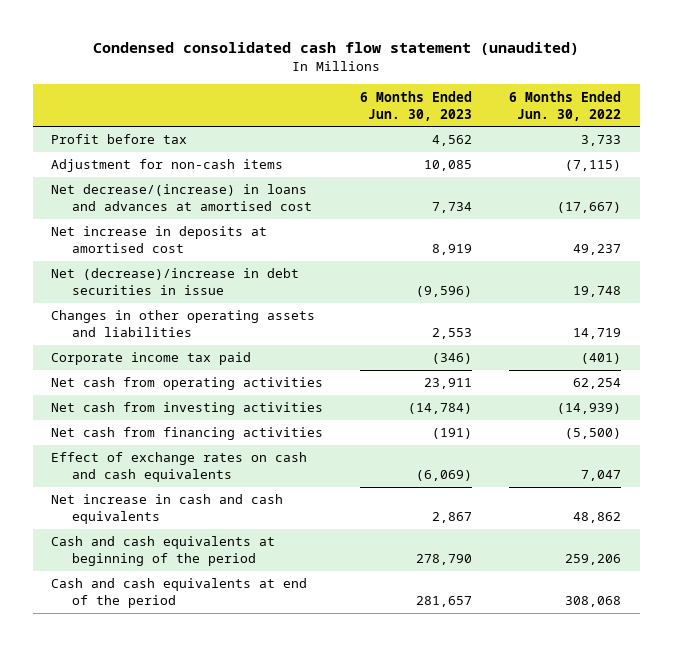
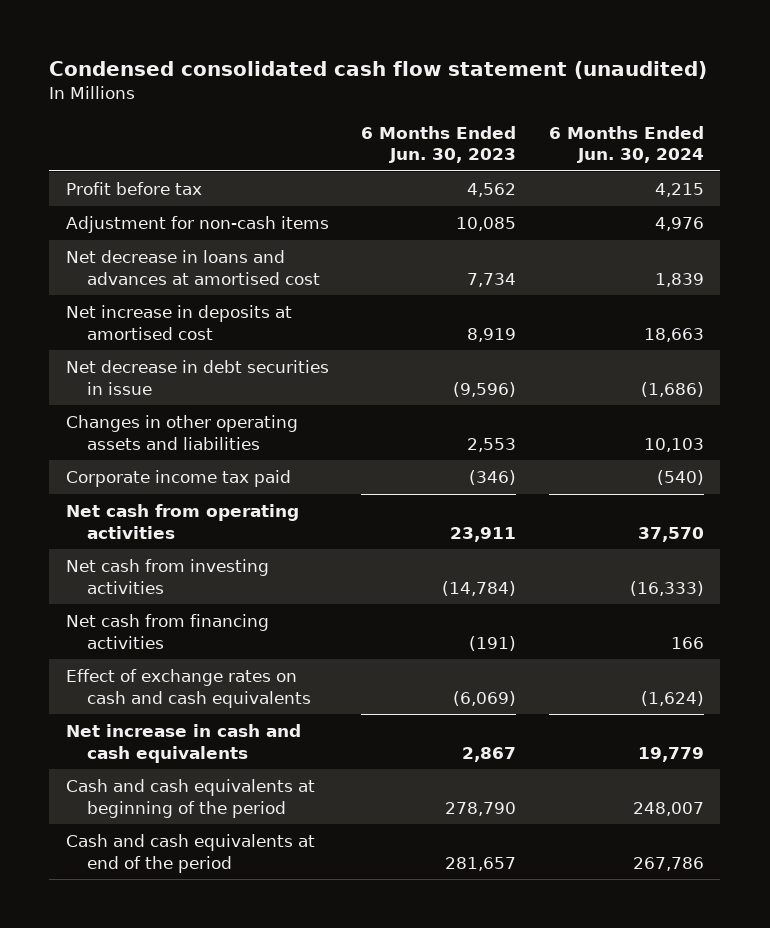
- | 6 Months Ended Jun. 30, 2023 | 6 Months Ended Jun. 30, 2022
+ | 6 Months Ended Jun. 30, 2023 | 6 Months Ended Jun. 30, 2024
- Net decrease/(increase) in loans and advances at amortised cost | 7,734 | (17,667)
+ Net decrease in loans and advances at amortised cost | 7,734 | 1,839
- Net (decrease)/increase in debt securities in issue | (9,596) | 19,748
+ Net decrease in debt securities in issue | (9,596) | (1,686)

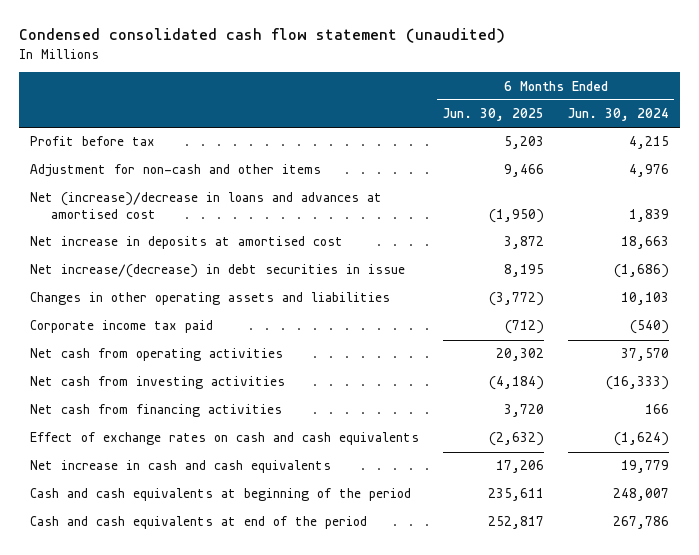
- | 6 Months Ended Jun. 30, 2023 | 6 Months Ended Jun. 30, 2024
+ | 6 Months Ended Jun. 30, 2025 | 6 Months Ended Jun. 30, 2024
- Adjustment for non-cash items | 10,085 | 4,976
- Net decrease in loans and advances at amortised cost | 7,734 | 1,839
+ Adjustment for non-cash and other items | 9,466 | 4,976
+ Net (increase)/decrease in loans and advances at amortised cost | (1,950) | 1,839
- Net decrease in debt securities in issue | (9,596) | (1,686)
+ Net increase/(decrease) in debt securities in issue | 8,195 | (1,686)

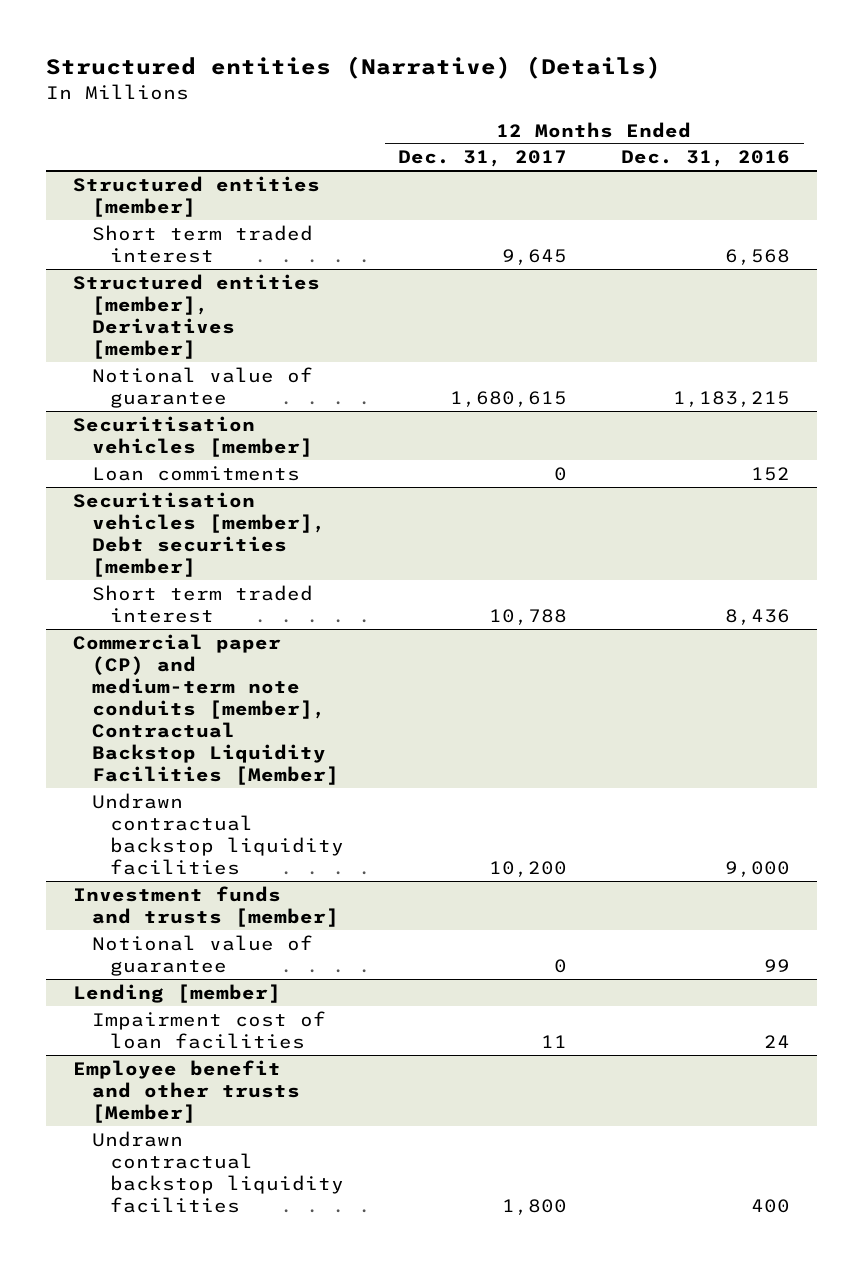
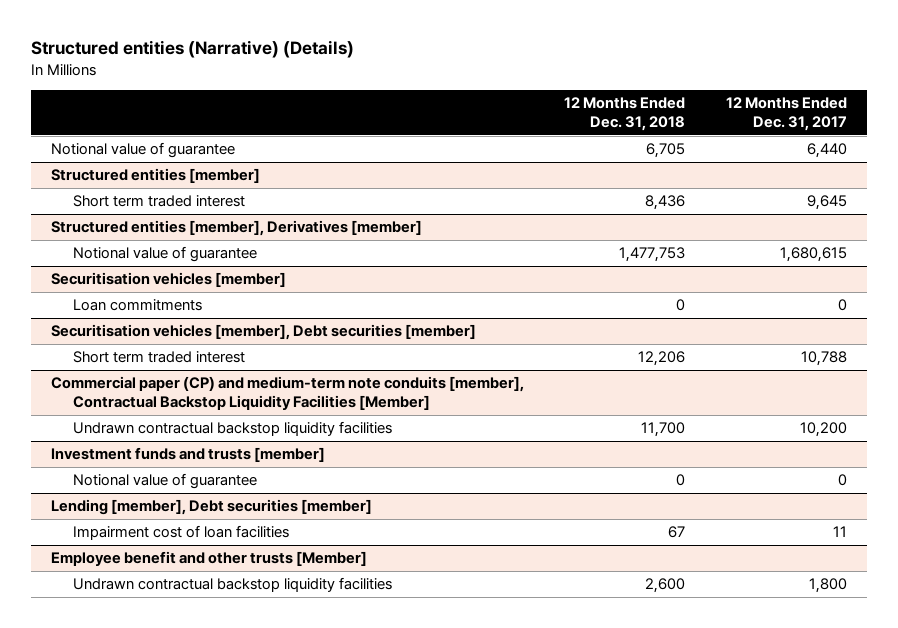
- | 12 Months Ended Dec. 31, 2017 | 12 Months Ended Dec. 31, 2016
+ | 12 Months Ended Dec. 31, 2018 | 12 Months Ended Dec. 31, 2017
+ Notional value of guarantee | 6,705 | 6,440
- Lending [member]
+ Lending [member], Debt securities [member]

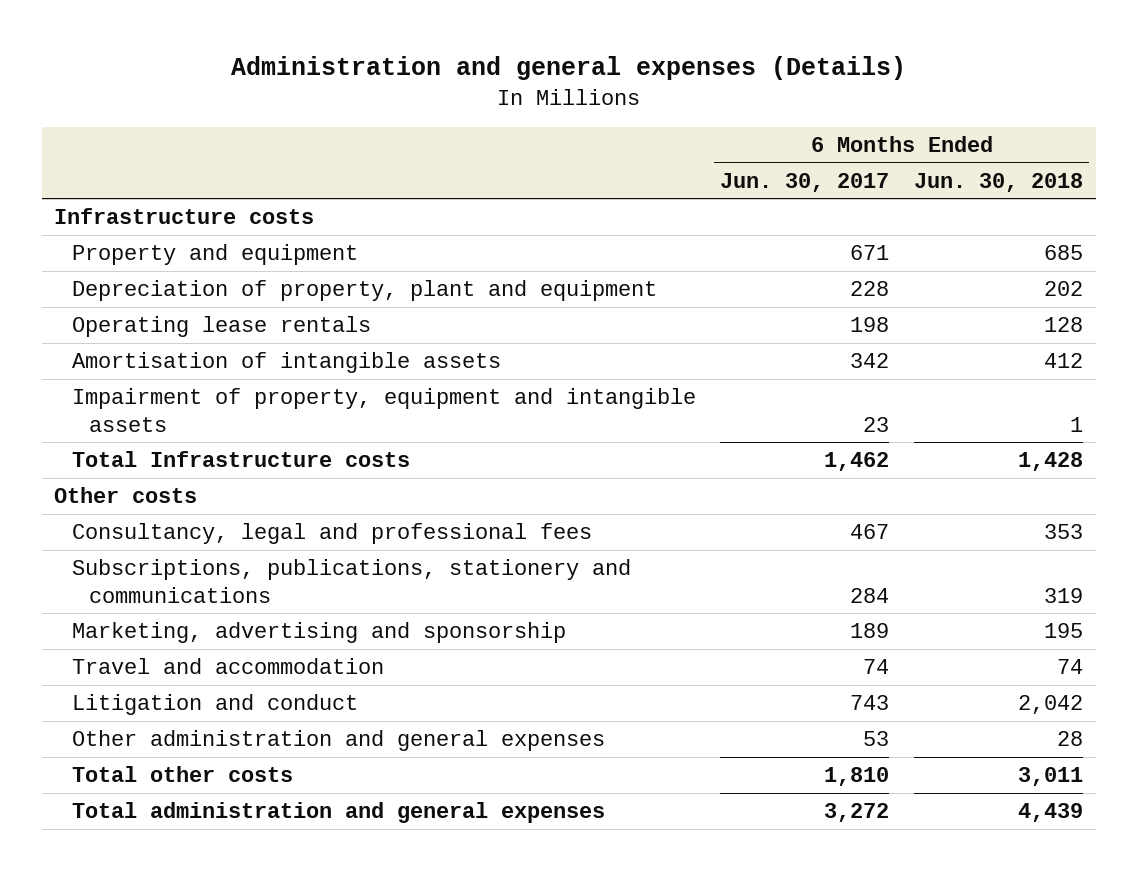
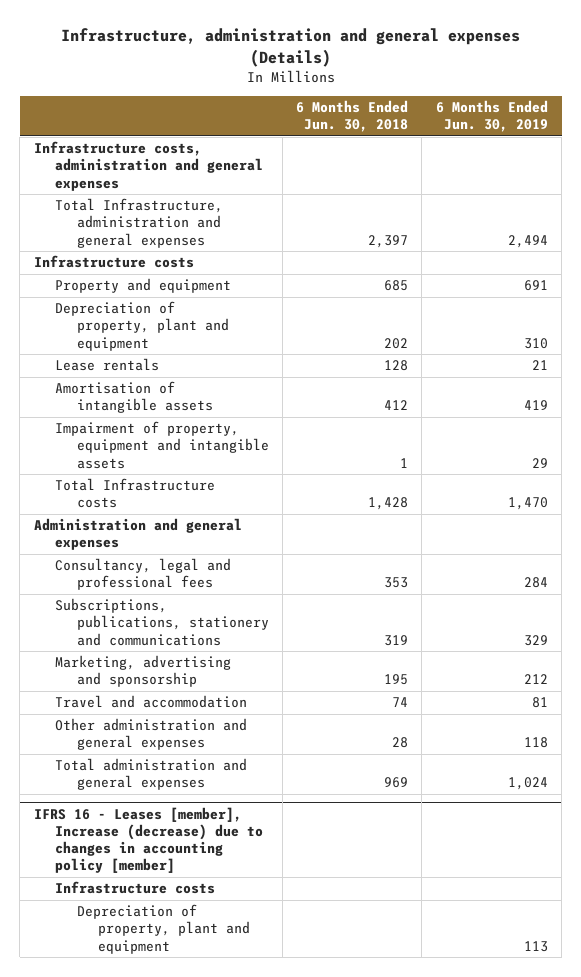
- Administration and general expenses (Details)
+ Infrastructure, administration and general expenses (Details)
- | 6 Months Ended Jun. 30, 2017 | 6 Months Ended Jun. 30, 2018
+ | 6 Months Ended Jun. 30, 2018 | 6 Months Ended Jun. 30, 2019
+ Infrastructure costs, administration and general expenses
+ Total Infrastructure, administration and general expenses | 2,397 | 2,494
- Operating lease rentals | 198 | 128
+ Lease rentals | 128 | 21
- Other costs
+ Administration and general expenses
- Litigation and conduct | 743 | 2,042
- Total other costs | 1,810 | 3,011
- Total administration and general expenses | 3,272 | 4,439
+ Total administration and general expenses | 969 | 1,024
+ IFRS 16 - Leases [member], Increase (decrease) due to changes in accounting policy [member]
+ Infrastructure costs
+ Depreciation of property, plant and equipment | | 113

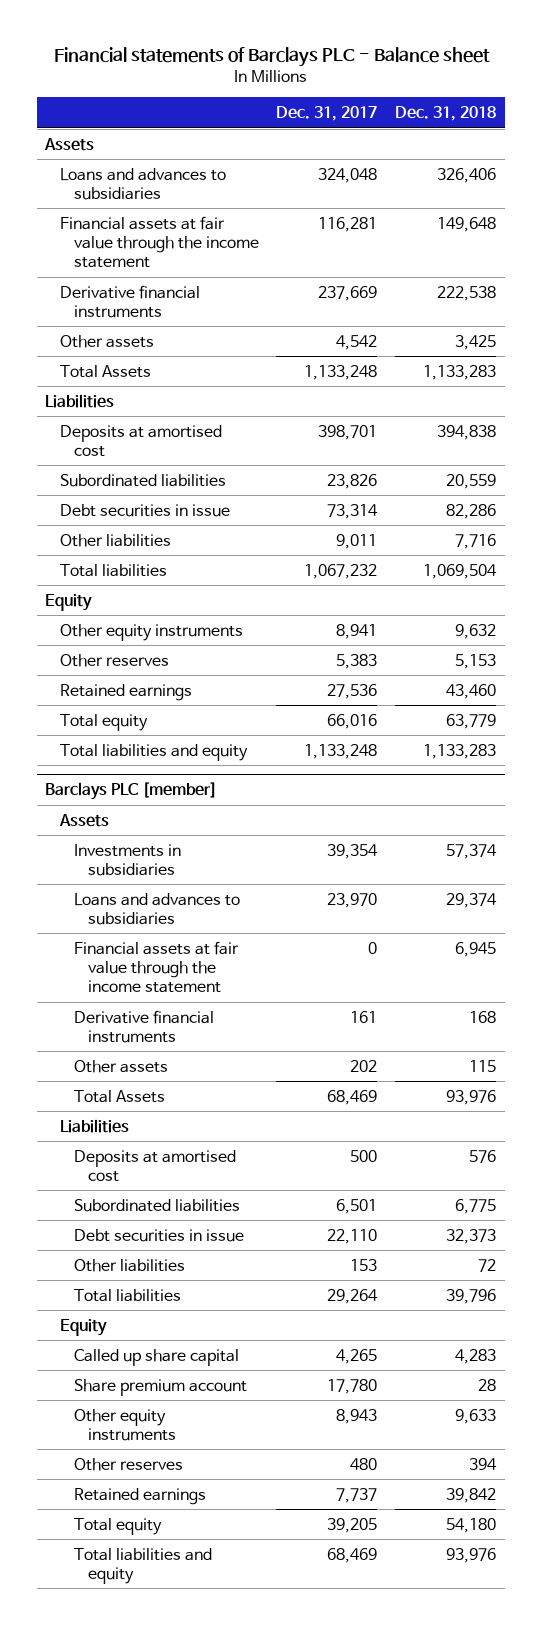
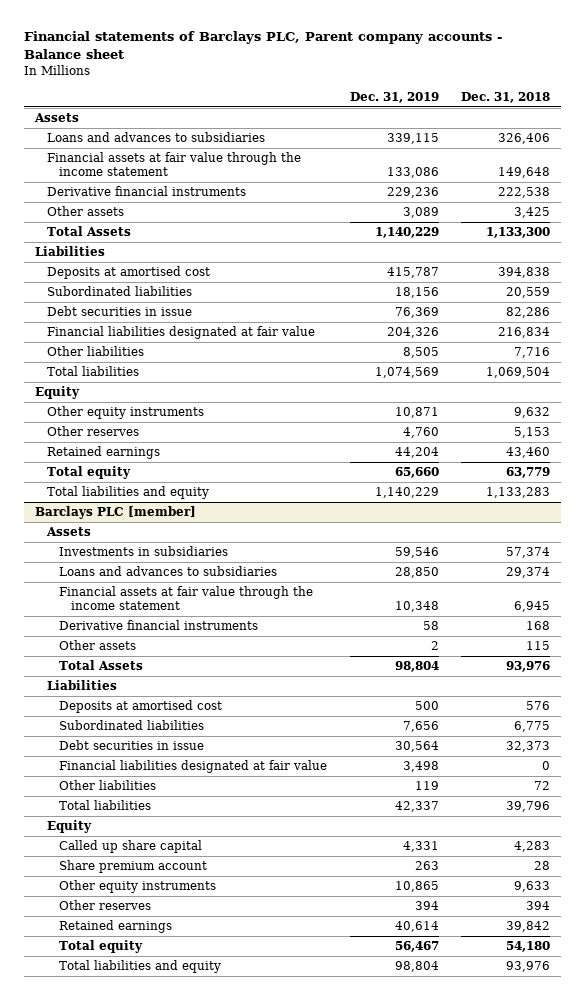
- Financial statements of Barclays PLC - Balance sheet
+ Financial statements of Barclays PLC, Parent company accounts - Balance sheet
- | Dec. 31, 2017 | Dec. 31, 2018
+ | Dec. 31, 2019 | Dec. 31, 2018
- Total Assets | 1,133,248 | 1,133,283
+ Total Assets | 1,140,229 | 1,133,300
+ Financial liabilities designated at fair value | 204,326 | 216,834
@ Barclays PLC [member]
+ Financial liabilities designated at fair value | 3,498 | 0

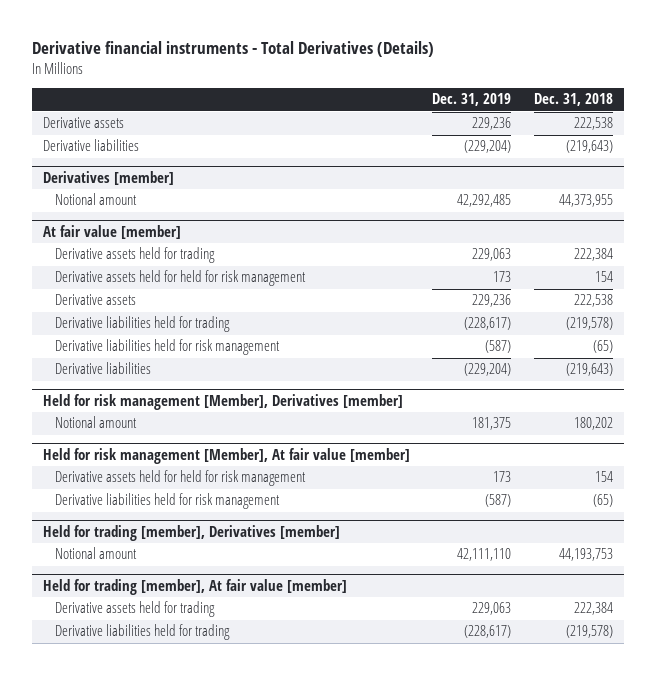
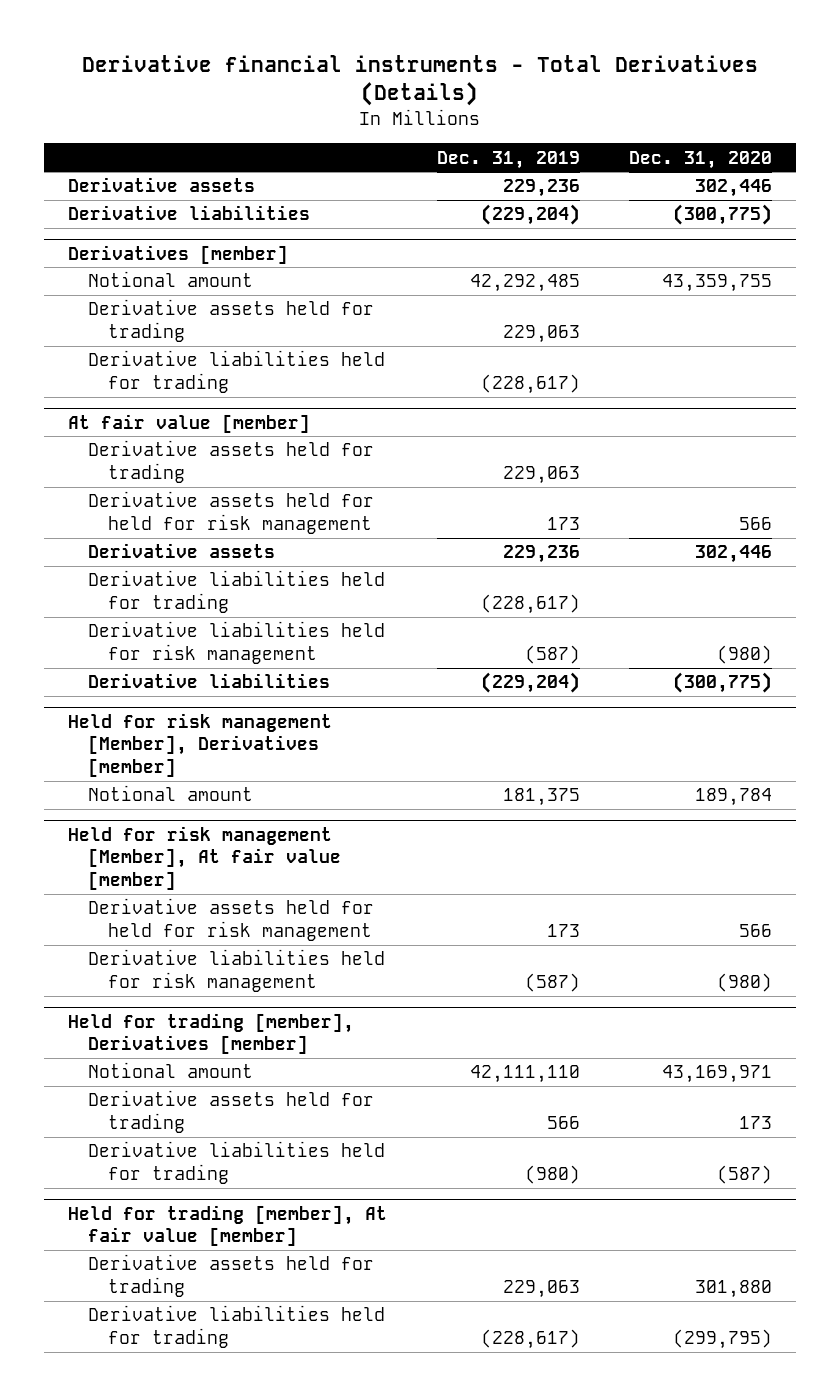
- | Dec. 31, 2019 | Dec. 31, 2018
+ | Dec. 31, 2019 | Dec. 31, 2020
@ Derivatives [member]
+ Derivative assets held for trading | 229,063 |
+ Derivative liabilities held for trading | (228,617) |
@ Held for trading [member], Derivatives [member]
+ Derivative assets held for trading | 566 | 173
+ Derivative liabilities held for trading | (980) | (587)

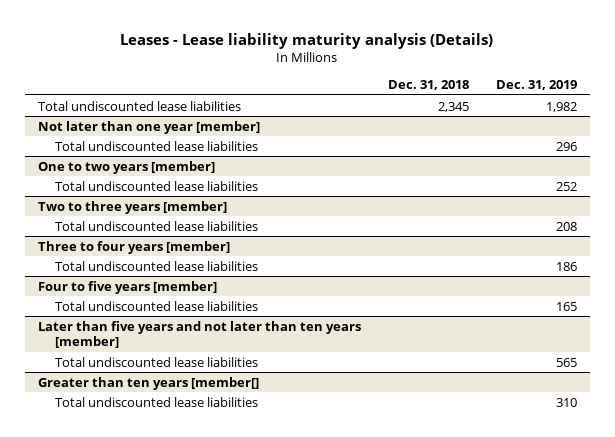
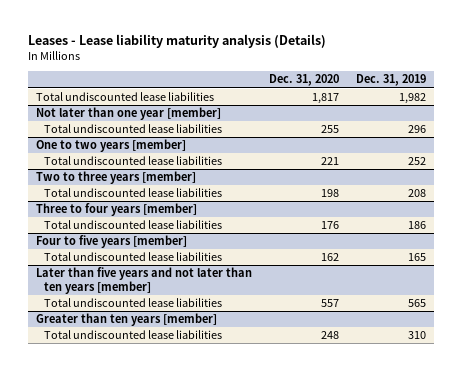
- | Dec. 31, 2018 | Dec. 31, 2019
+ | Dec. 31, 2020 | Dec. 31, 2019
- Greater than ten years [member[]
+ Greater than ten years [member]

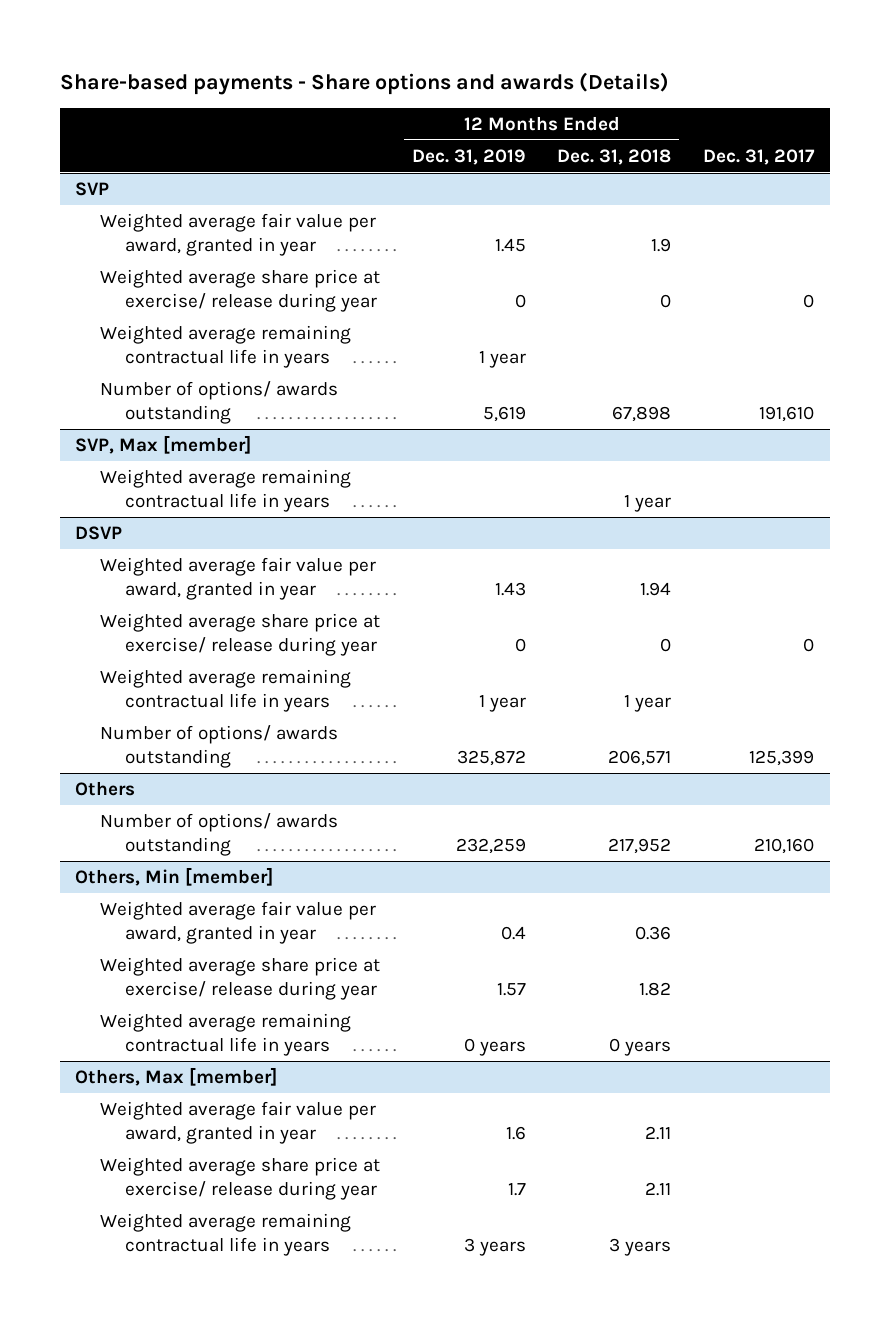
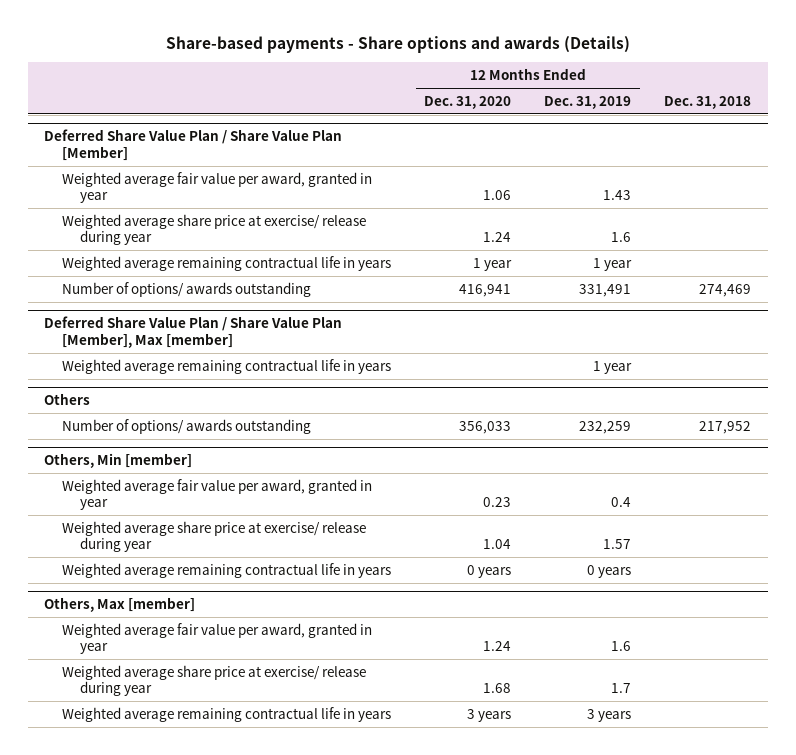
- | 12 Months Ended Dec. 31, 2019 | 12 Months Ended Dec. 31, 2018 | Dec. 31, 2017
+ | 12 Months Ended Dec. 31, 2020 | 12 Months Ended Dec. 31, 2019 | Dec. 31, 2018
- SVP
- Weighted average fair value per award, granted in year | 1.45 | 1.9 |
- Weighted average share price at exercise/ release during year | 0 | 0 | 0
- Weighted average remaining contractual life in years | 1 year | |
- Number of options/ awards outstanding | 5,619 | 67,898 | 191,610
- SVP, Max [member]
- Weighted average remaining contractual life in years | | 1 year |
- DSVP
+ Deferred Share Value Plan / Share Value Plan [Member]
- Weighted average share price at exercise/ release during year | 0 | 0 | 0
+ Weighted average share price at exercise/ release during year | 1.24 | 1.6 |
- Number of options/ awards outstanding | 325,872 | 206,571 | 125,399
+ Number of options/ awards outstanding | 416,941 | 331,491 | 274,469
+ Deferred Share Value Plan / Share Value Plan [Member], Max [member]
+ Weighted average remaining contractual life in years | | 1 year |

